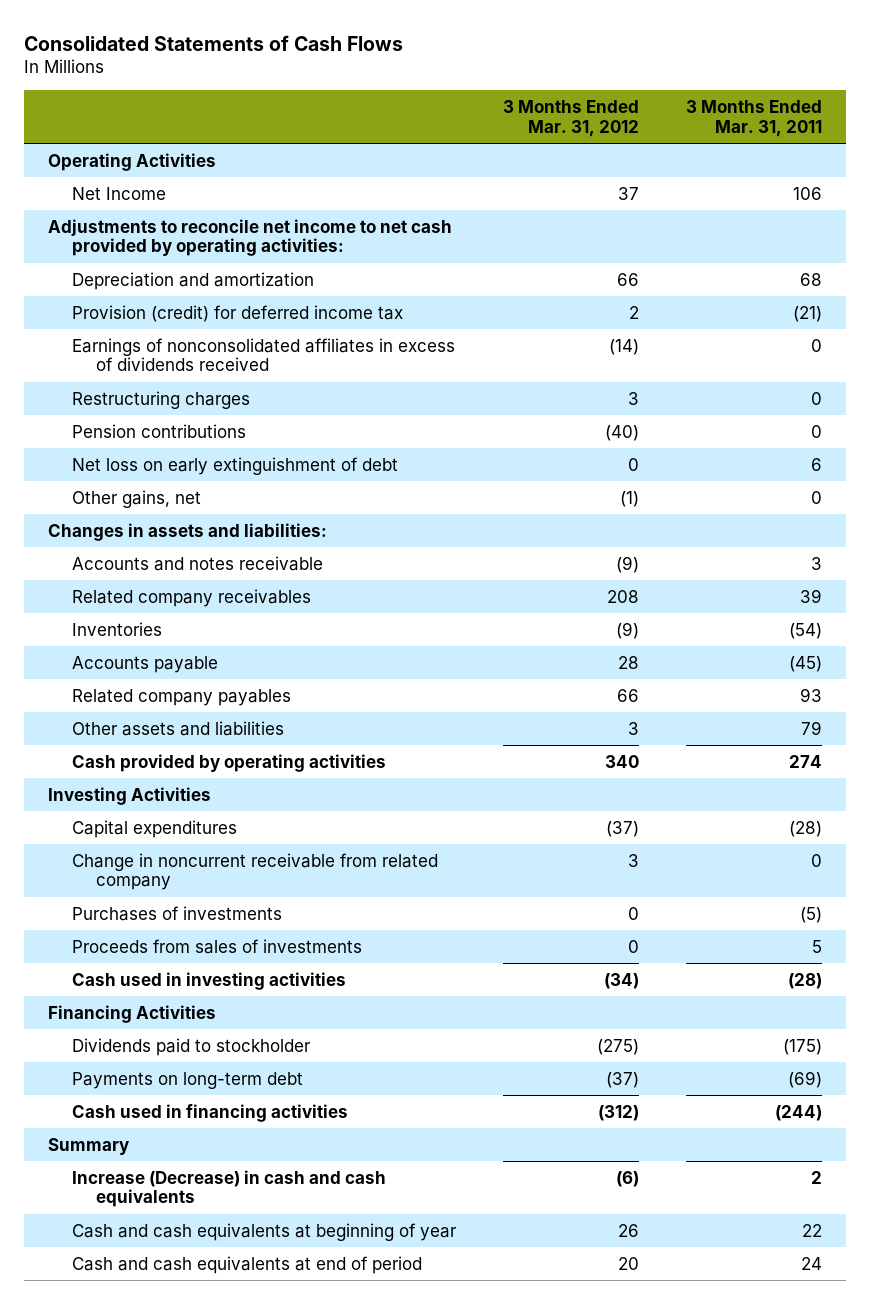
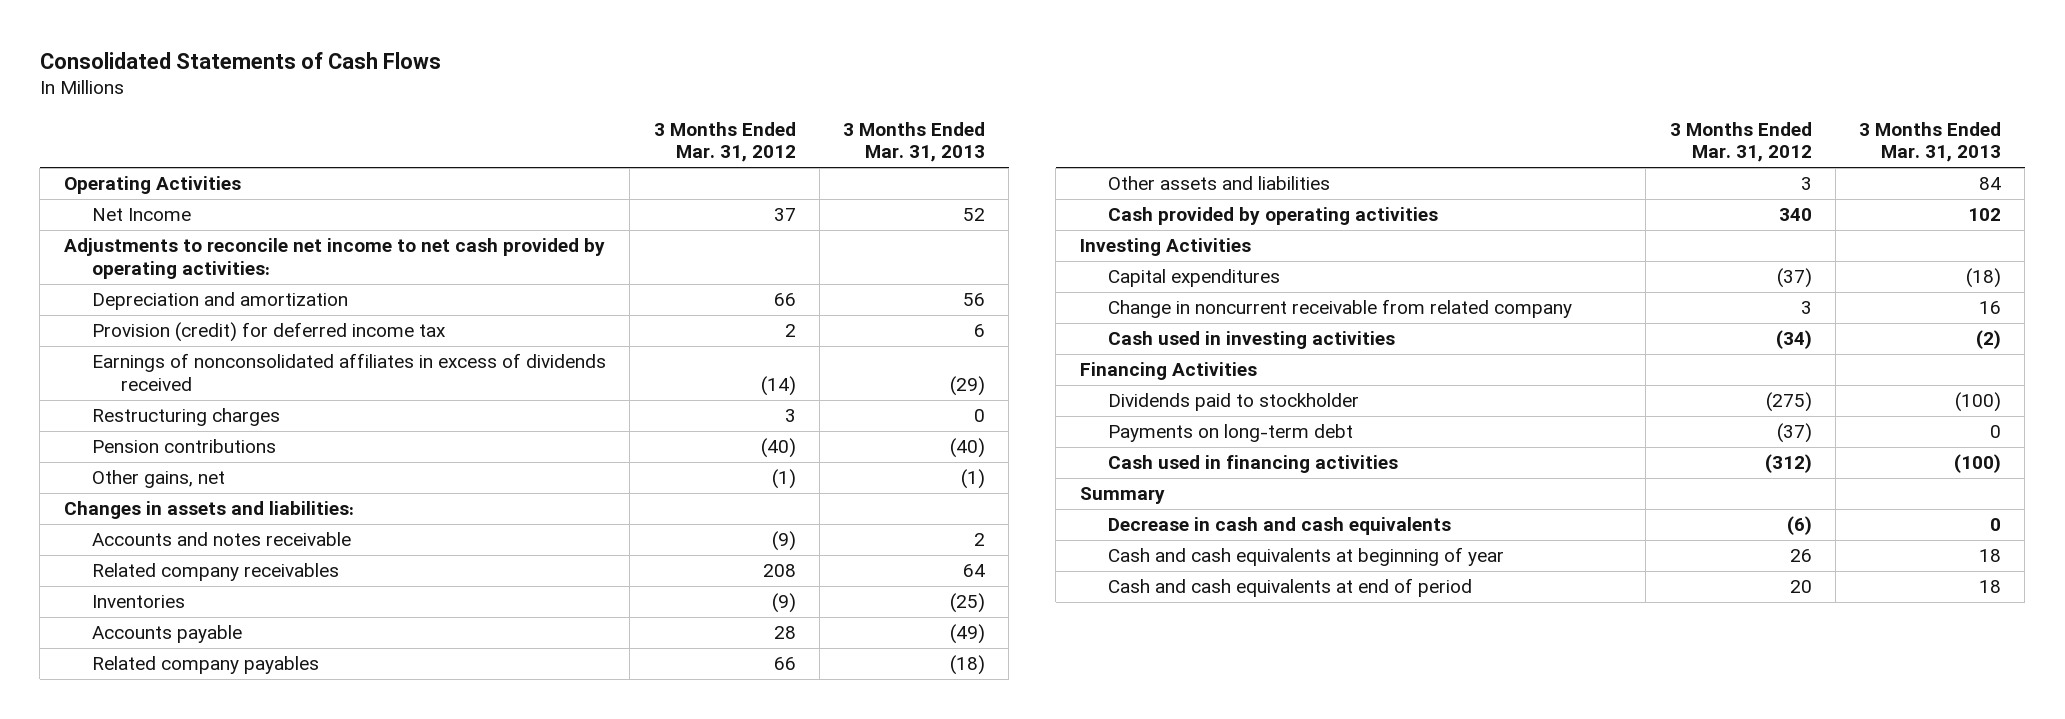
- | 3 Months Ended Mar. 31, 2012 | 3 Months Ended Mar. 31, 2011
+ | 3 Months Ended Mar. 31, 2012 | 3 Months Ended Mar. 31, 2013
- Net loss on early extinguishment of debt | 0 | 6
- Purchases of investments | 0 | (5)
- Proceeds from sales of investments | 0 | 5
- Increase (Decrease) in cash and cash equivalents | (6) | 2
+ Decrease in cash and cash equivalents | (6) | 0

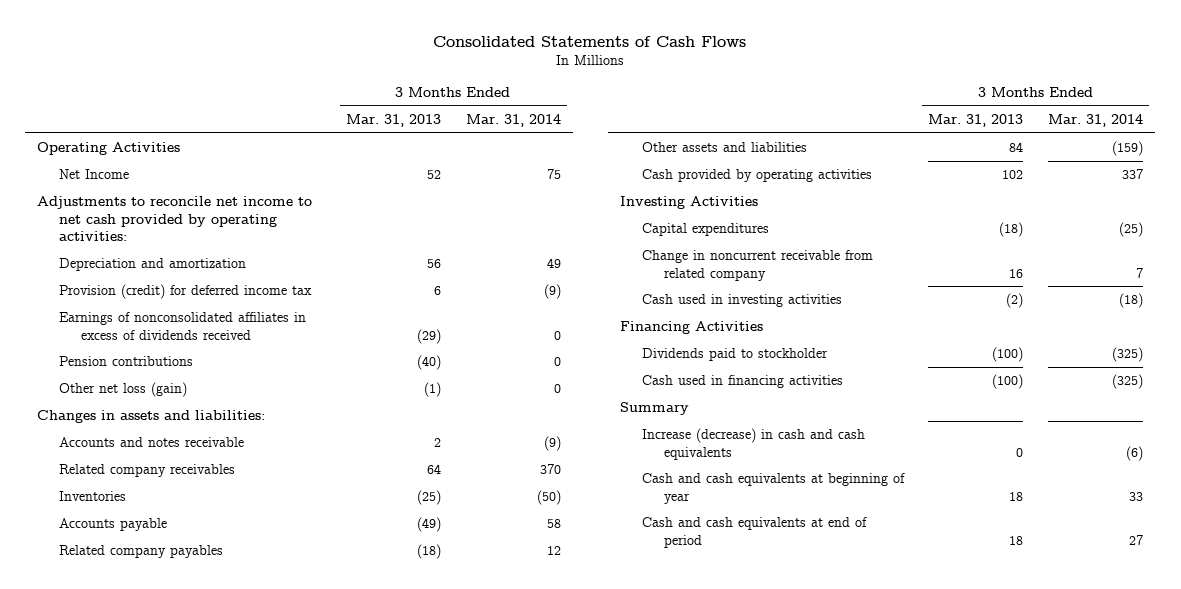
- | 3 Months Ended Mar. 31, 2012 | 3 Months Ended Mar. 31, 2013
+ | 3 Months Ended Mar. 31, 2013 | 3 Months Ended Mar. 31, 2014
- Restructuring charges | 3 | 0
- Other gains, net | (1) | (1)
+ Other net loss (gain) | (1) | 0
- Payments on long-term debt | (37) | 0
- Decrease in cash and cash equivalents | (6) | 0
+ Increase (decrease) in cash and cash equivalents | 0 | (6)

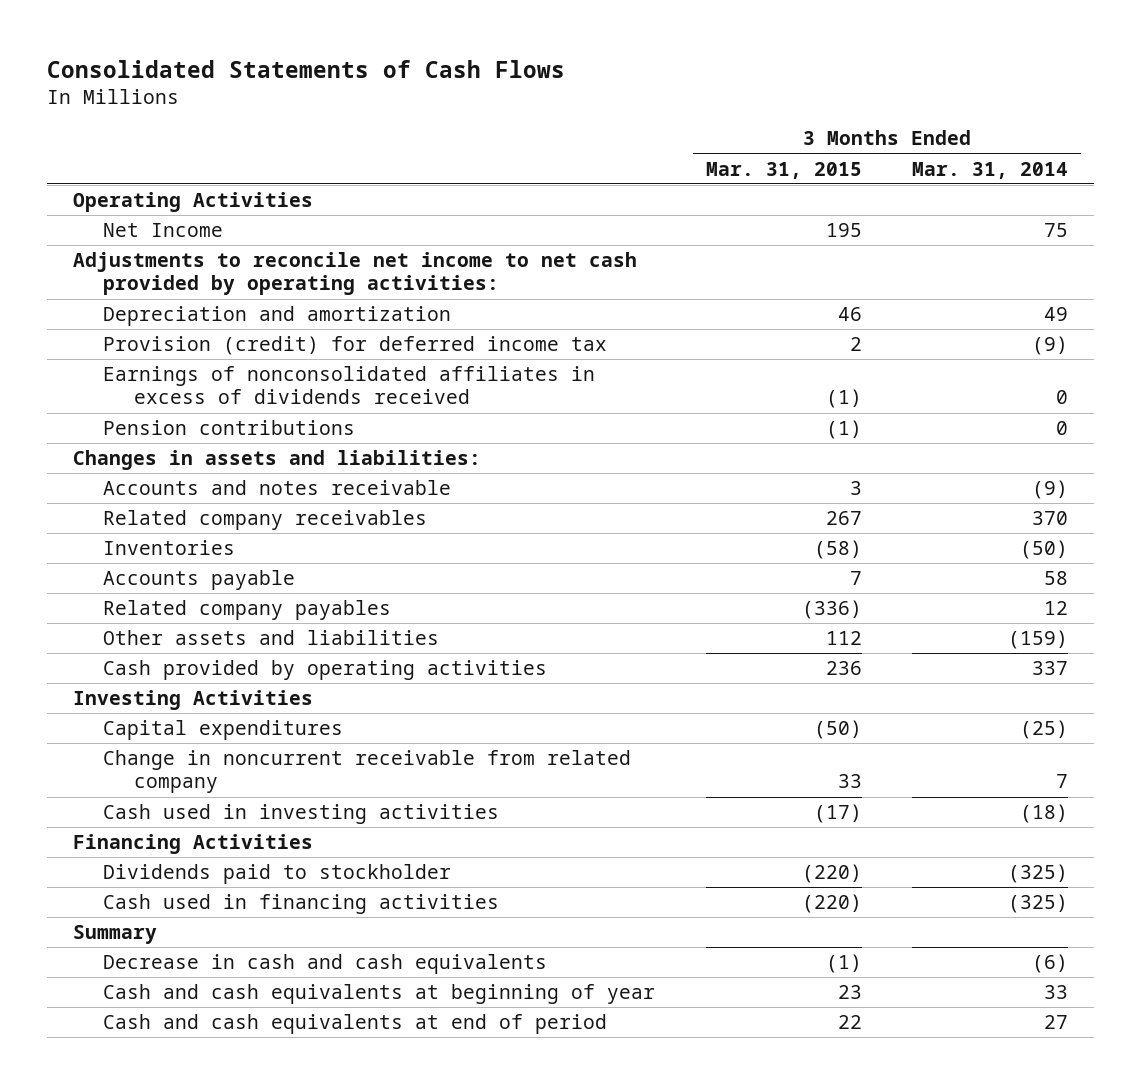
- | 3 Months Ended Mar. 31, 2013 | 3 Months Ended Mar. 31, 2014
+ | 3 Months Ended Mar. 31, 2015 | 3 Months Ended Mar. 31, 2014
- Other net loss (gain) | (1) | 0
- Increase (decrease) in cash and cash equivalents | 0 | (6)
+ Decrease in cash and cash equivalents | (1) | (6)

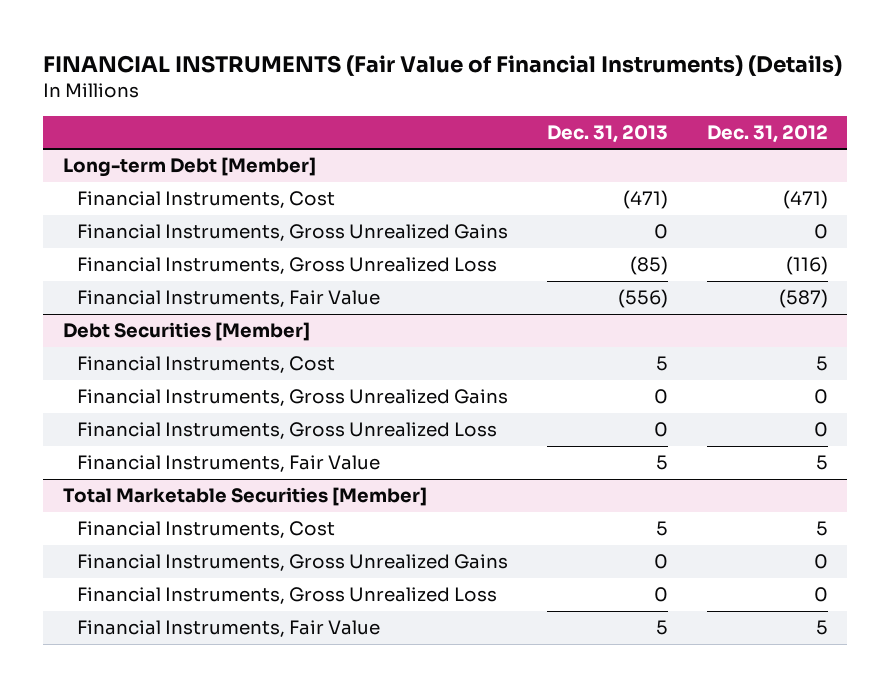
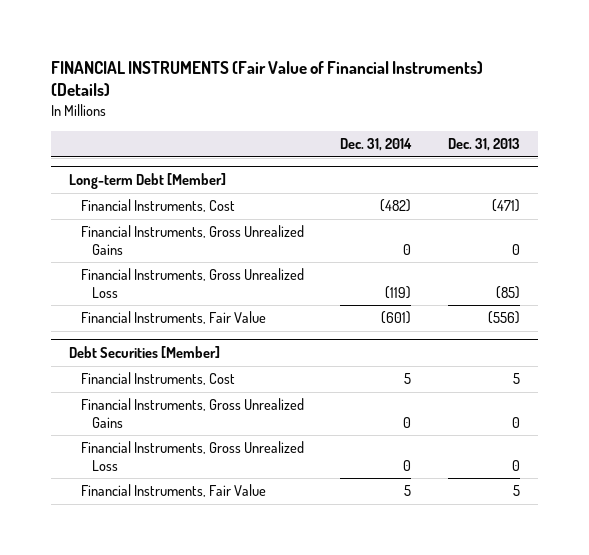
- | Dec. 31, 2013 | Dec. 31, 2012
+ | Dec. 31, 2014 | Dec. 31, 2013
- Total Marketable Securities [Member]
- Financial Instruments, Cost | 5 | 5
- Financial Instruments, Gross Unrealized Gains | 0 | 0
- Financial Instruments, Gross Unrealized Loss | 0 | 0
- Financial Instruments, Fair Value | 5 | 5

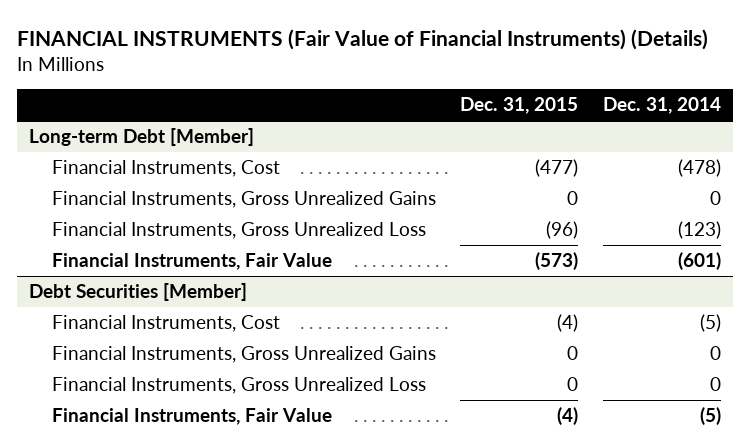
- | Dec. 31, 2014 | Dec. 31, 2013
+ | Dec. 31, 2015 | Dec. 31, 2014
@ Long-term Debt [Member]
- Financial Instruments, Cost | (482) | (471)
+ Financial Instruments, Cost | (477) | (478)
- Financial Instruments, Gross Unrealized Loss | (119) | (85)
+ Financial Instruments, Gross Unrealized Loss | (96) | (123)
@ Debt Securities [Member]
- Financial Instruments, Cost | 5 | 5
+ Financial Instruments, Cost | (4) | (5)
- Financial Instruments, Fair Value | 5 | 5
+ Financial Instruments, Fair Value | (4) | (5)

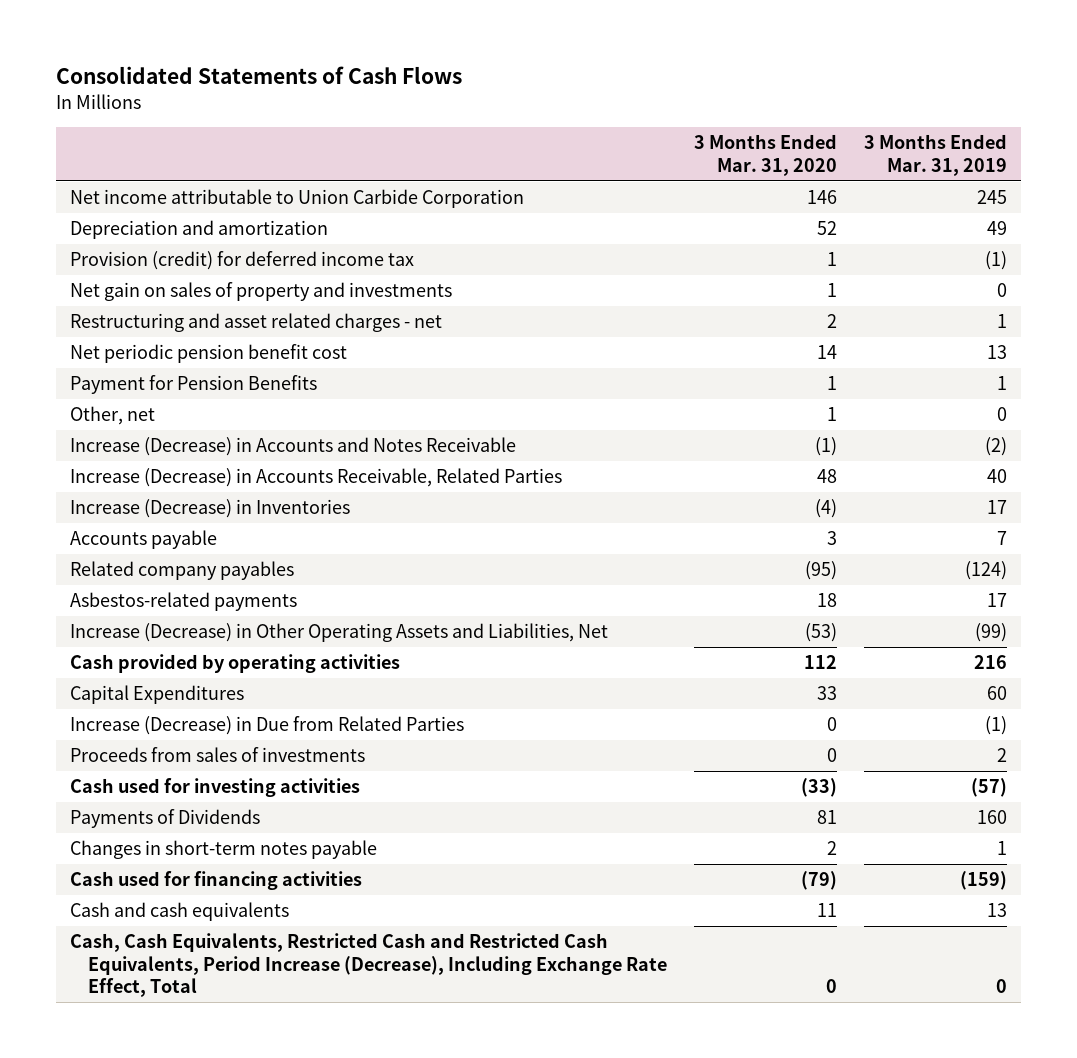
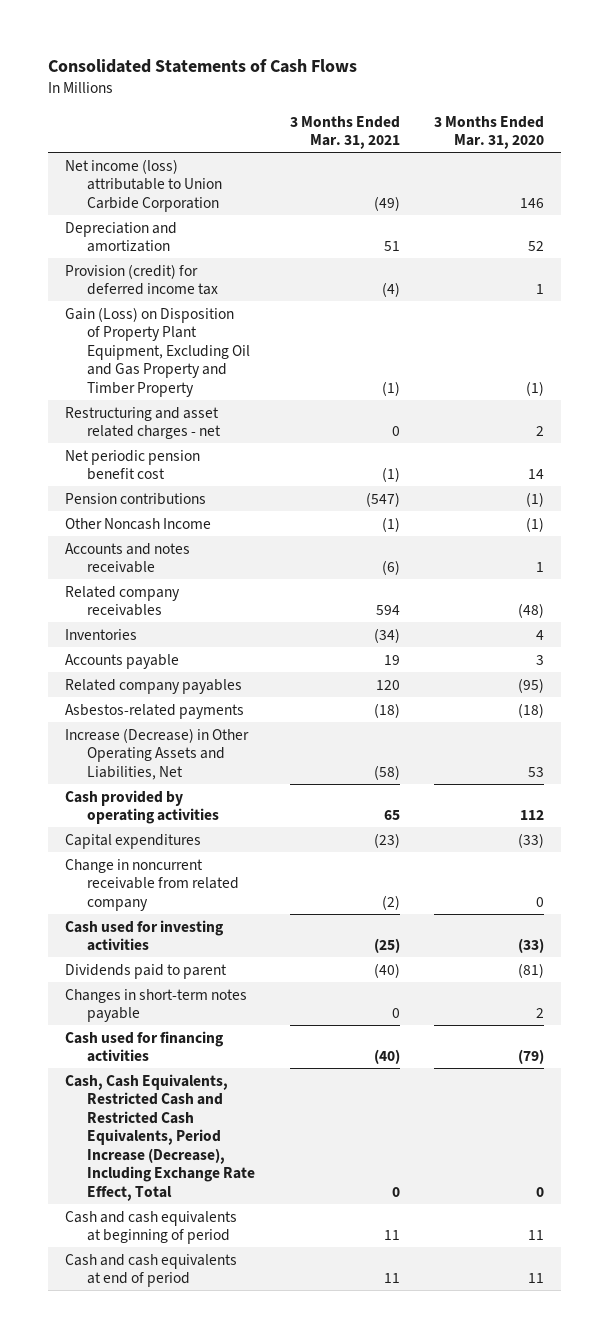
- | 3 Months Ended Mar. 31, 2020 | 3 Months Ended Mar. 31, 2019
+ | 3 Months Ended Mar. 31, 2021 | 3 Months Ended Mar. 31, 2020
- Net income attributable to Union Carbide Corporation | 146 | 245
+ Net income (loss) attributable to Union Carbide Corporation | (49) | 146
- Net gain on sales of property and investments | 1 | 0
+ Gain (Loss) on Disposition of Property Plant Equipment, Excluding Oil and Gas Property and Timber Property | (1) | (1)
- Payment for Pension Benefits | 1 | 1
- Other, net | 1 | 0
- Increase (Decrease) in Accounts and Notes Receivable | (1) | (2)
- Increase (Decrease) in Accounts Receivable, Related Parties | 48 | 40
- Increase (Decrease) in Inventories | (4) | 17
+ Pension contributions | (547) | (1)
+ Other Noncash Income | (1) | (1)
+ Accounts and notes receivable | (6) | 1
+ Related company receivables | 594 | (48)
+ Inventories | (34) | 4
- Asbestos-related payments | 18 | 17
- Increase (Decrease) in Other Operating Assets and Liabilities, Net | (53) | (99)
+ Asbestos-related payments | (18) | (18)
+ Increase (Decrease) in Other Operating Assets and Liabilities, Net | (58) | 53
- Capital Expenditures | 33 | 60
- Increase (Decrease) in Due from Related Parties | 0 | (1)
- Proceeds from sales of investments | 0 | 2
+ Capital expenditures | (23) | (33)
+ Change in noncurrent receivable from related company | (2) | 0
- Payments of Dividends | 81 | 160
+ Dividends paid to parent | (40) | (81)
- Cash and cash equivalents | 11 | 13
+ Cash and cash equivalents at beginning of period | 11 | 11
+ Cash and cash equivalents at end of period | 11 | 11

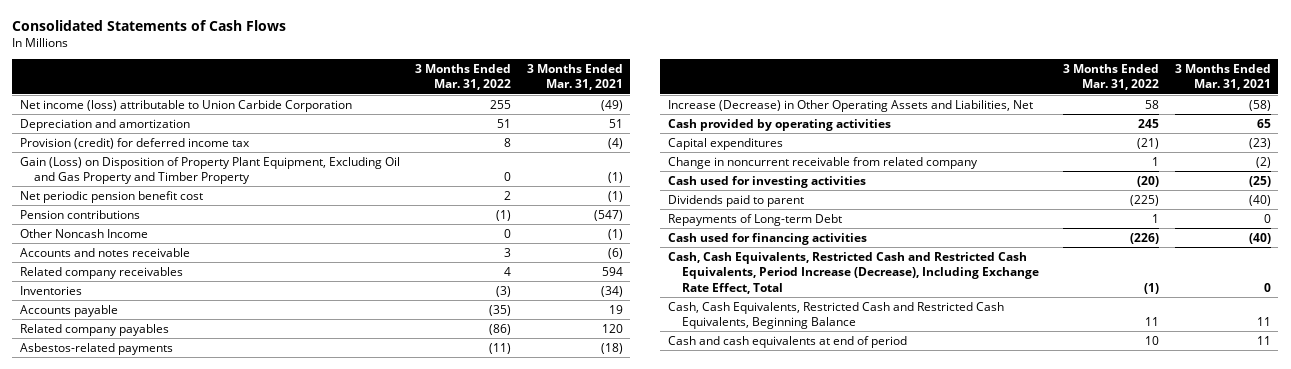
- | 3 Months Ended Mar. 31, 2021 | 3 Months Ended Mar. 31, 2020
+ | 3 Months Ended Mar. 31, 2022 | 3 Months Ended Mar. 31, 2021
- Restructuring and asset related charges - net | 0 | 2
- Changes in short-term notes payable | 0 | 2
+ Repayments of Long-term Debt | 1 | 0
- Cash and cash equivalents at beginning of period | 11 | 11
+ Cash, Cash Equivalents, Restricted Cash and Restricted Cash Equivalents, Beginning Balance | 11 | 11

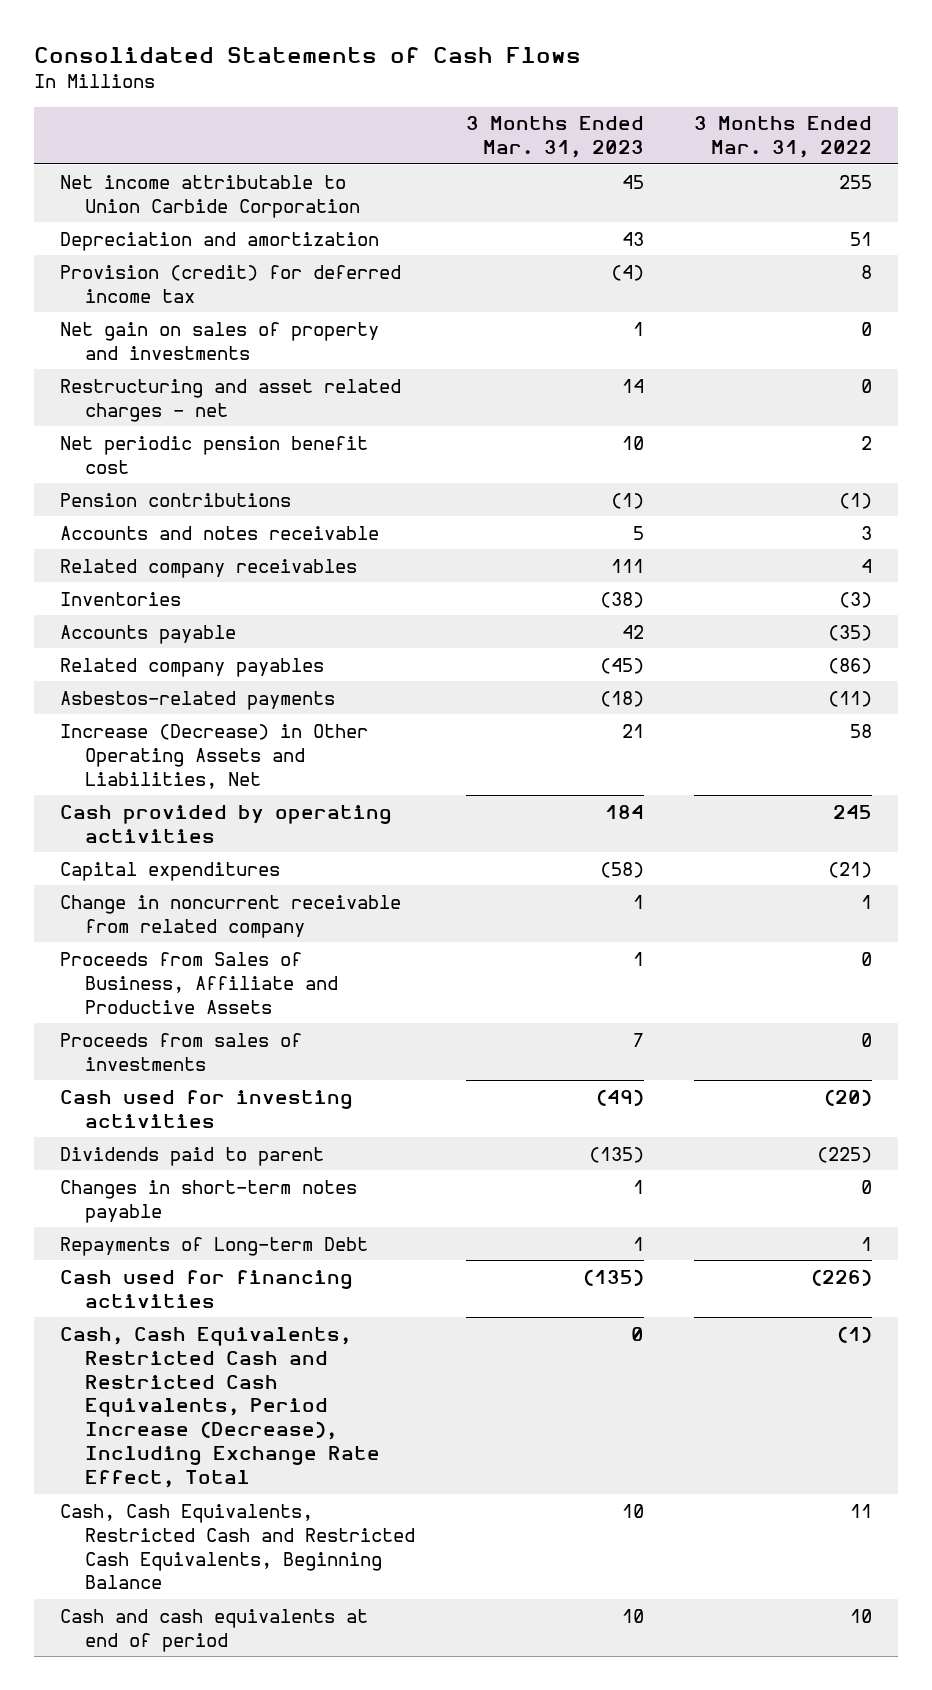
- | 3 Months Ended Mar. 31, 2022 | 3 Months Ended Mar. 31, 2021
+ | 3 Months Ended Mar. 31, 2023 | 3 Months Ended Mar. 31, 2022
- Net income (loss) attributable to Union Carbide Corporation | 255 | (49)
+ Net income attributable to Union Carbide Corporation | 45 | 255
- Gain (Loss) on Disposition of Property Plant Equipment, Excluding Oil and Gas Property and Timber Property | 0 | (1)
+ Net gain on sales of property and investments | 1 | 0
+ Restructuring and asset related charges - net | 14 | 0
- Other Noncash Income | 0 | (1)
+ Proceeds from Sales of Business, Affiliate and Productive Assets | 1 | 0
+ Proceeds from sales of investments | 7 | 0
+ Changes in short-term notes payable | 1 | 0

